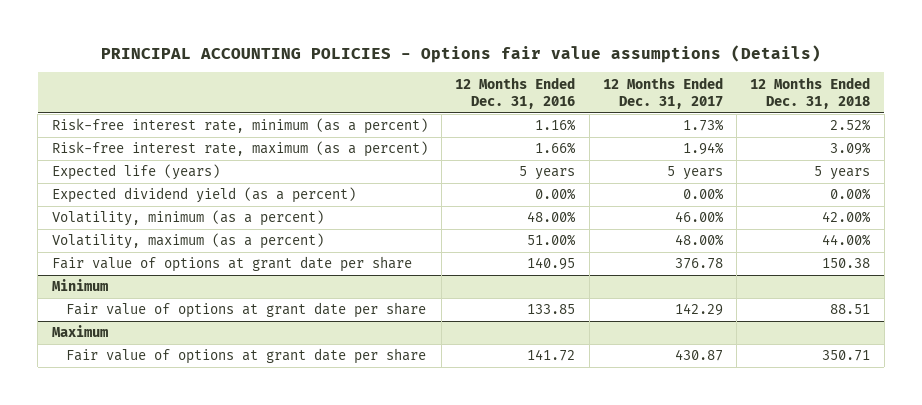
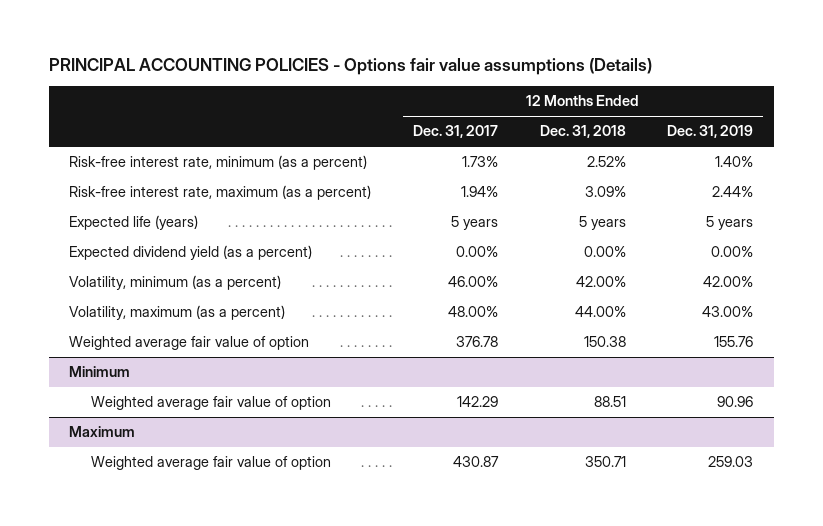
- | 12 Months Ended Dec. 31, 2016 | 12 Months Ended Dec. 31, 2017 | 12 Months Ended Dec. 31, 2018
+ | 12 Months Ended Dec. 31, 2017 | 12 Months Ended Dec. 31, 2018 | 12 Months Ended Dec. 31, 2019
- Fair value of options at grant date per share | 140.95 | 376.78 | 150.38
+ Weighted average fair value of option | 376.78 | 150.38 | 155.76
@ Minimum
- Fair value of options at grant date per share | 133.85 | 142.29 | 88.51
+ Weighted average fair value of option | 142.29 | 88.51 | 90.96
@ Maximum
- Fair value of options at grant date per share | 141.72 | 430.87 | 350.71
+ Weighted average fair value of option | 430.87 | 350.71 | 259.03

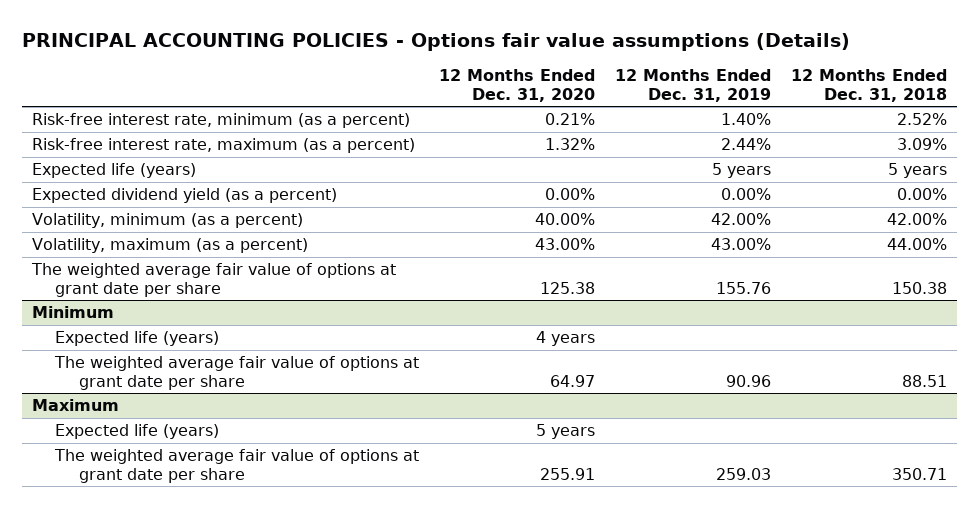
- | 12 Months Ended Dec. 31, 2017 | 12 Months Ended Dec. 31, 2018 | 12 Months Ended Dec. 31, 2019
+ | 12 Months Ended Dec. 31, 2020 | 12 Months Ended Dec. 31, 2019 | 12 Months Ended Dec. 31, 2018
- Weighted average fair value of option | 376.78 | 150.38 | 155.76
+ The weighted average fair value of options at grant date per share | 125.38 | 155.76 | 150.38
@ Minimum
- Weighted average fair value of option | 142.29 | 88.51 | 90.96
+ Expected life (years) | 4 years | |
+ The weighted average fair value of options at grant date per share | 64.97 | 90.96 | 88.51
@ Maximum
- Weighted average fair value of option | 430.87 | 350.71 | 259.03
+ Expected life (years) | 5 years | |
+ The weighted average fair value of options at grant date per share | 255.91 | 259.03 | 350.71

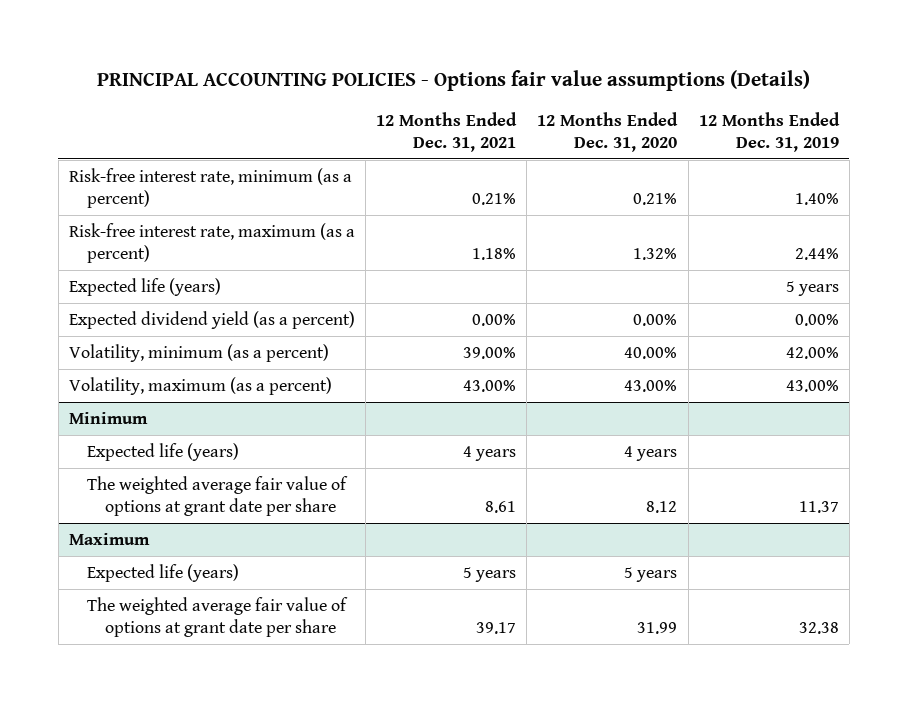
- | 12 Months Ended Dec. 31, 2020 | 12 Months Ended Dec. 31, 2019 | 12 Months Ended Dec. 31, 2018
+ | 12 Months Ended Dec. 31, 2021 | 12 Months Ended Dec. 31, 2020 | 12 Months Ended Dec. 31, 2019
- The weighted average fair value of options at grant date per share | 125.38 | 155.76 | 150.38
@ Minimum
- The weighted average fair value of options at grant date per share | 64.97 | 90.96 | 88.51
+ The weighted average fair value of options at grant date per share | 8.61 | 8.12 | 11.37
@ Maximum
- The weighted average fair value of options at grant date per share | 255.91 | 259.03 | 350.71
+ The weighted average fair value of options at grant date per share | 39.17 | 31.99 | 32.38

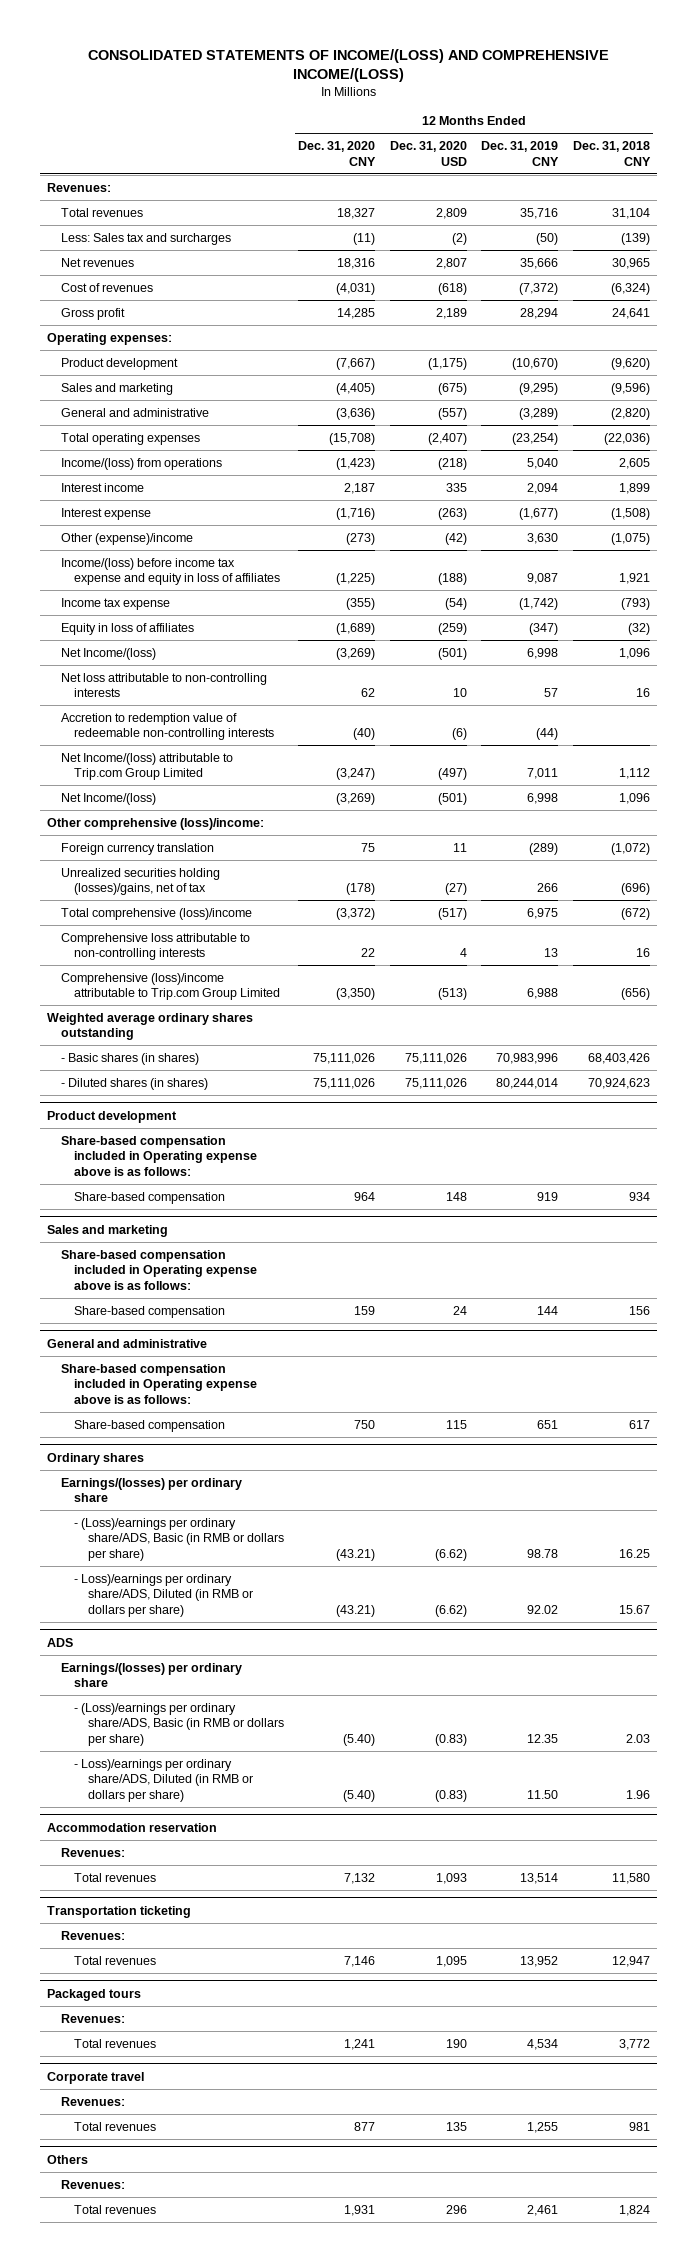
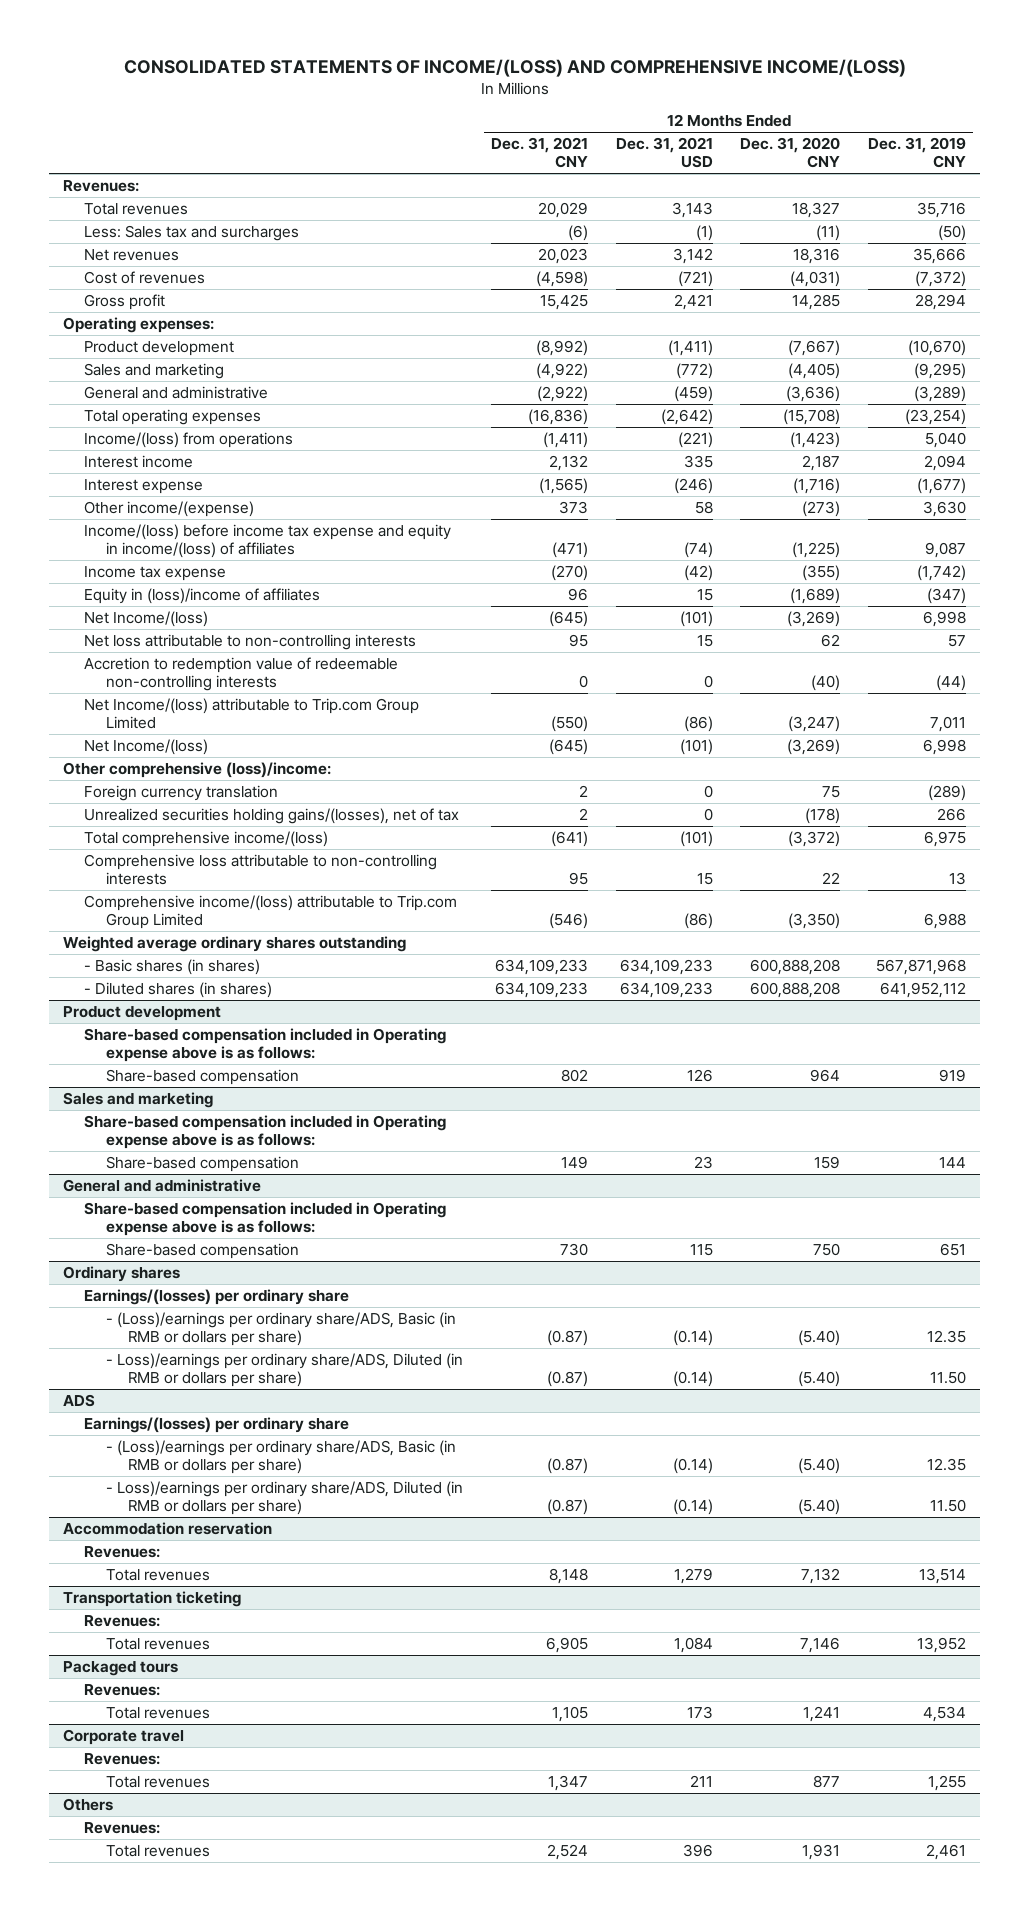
- | 12 Months Ended Dec. 31, 2020 CNY | 12 Months Ended Dec. 31, 2020 USD | 12 Months Ended Dec. 31, 2019 CNY | 12 Months Ended Dec. 31, 2018 CNY
+ | 12 Months Ended Dec. 31, 2021 CNY | 12 Months Ended Dec. 31, 2021 USD | 12 Months Ended Dec. 31, 2020 CNY | 12 Months Ended Dec. 31, 2019 CNY
- Other (expense)/income | (273) | (42) | 3,630 | (1,075)
- Income/(loss) before income tax expense and equity in loss of affiliates | (1,225) | (188) | 9,087 | 1,921
+ Other income/(expense) | 373 | 58 | (273) | 3,630
+ Income/(loss) before income tax expense and equity in income/(loss) of affiliates | (471) | (74) | (1,225) | 9,087
- Equity in loss of affiliates | (1,689) | (259) | (347) | (32)
+ Equity in (loss)/income of affiliates | 96 | 15 | (1,689) | (347)
- Unrealized securities holding (losses)/gains, net of tax | (178) | (27) | 266 | (696)
- Total comprehensive (loss)/income | (3,372) | (517) | 6,975 | (672)
+ Unrealized securities holding gains/(losses), net of tax | 2 | 0 | (178) | 266
+ Total comprehensive income/(loss) | (641) | (101) | (3,372) | 6,975
- Comprehensive (loss)/income attributable to Trip.com Group Limited | (3,350) | (513) | 6,988 | (656)
+ Comprehensive income/(loss) attributable to Trip.com Group Limited | (546) | (86) | (3,350) | 6,988
- - Basic shares (in shares) | 75,111,026 | 75,111,026 | 70,983,996 | 68,403,426
- - Diluted shares (in shares) | 75,111,026 | 75,111,026 | 80,244,014 | 70,924,623
+ - Basic shares (in shares) | 634,109,233 | 634,109,233 | 600,888,208 | 567,871,968
+ - Diluted shares (in shares) | 634,109,233 | 634,109,233 | 600,888,208 | 641,952,112
@ Ordinary shares
- - (Loss)/earnings per ordinary share/ADS, Basic (in RMB or dollars per share) | (43.21) | (6.62) | 98.78 | 16.25
- - Loss)/earnings per ordinary share/ADS, Diluted (in RMB or dollars per share) | (43.21) | (6.62) | 92.02 | 15.67
+ - (Loss)/earnings per ordinary share/ADS, Basic (in RMB or dollars per share) | (0.87) | (0.14) | (5.40) | 12.35
+ - Loss)/earnings per ordinary share/ADS, Diluted (in RMB or dollars per share) | (0.87) | (0.14) | (5.40) | 11.50

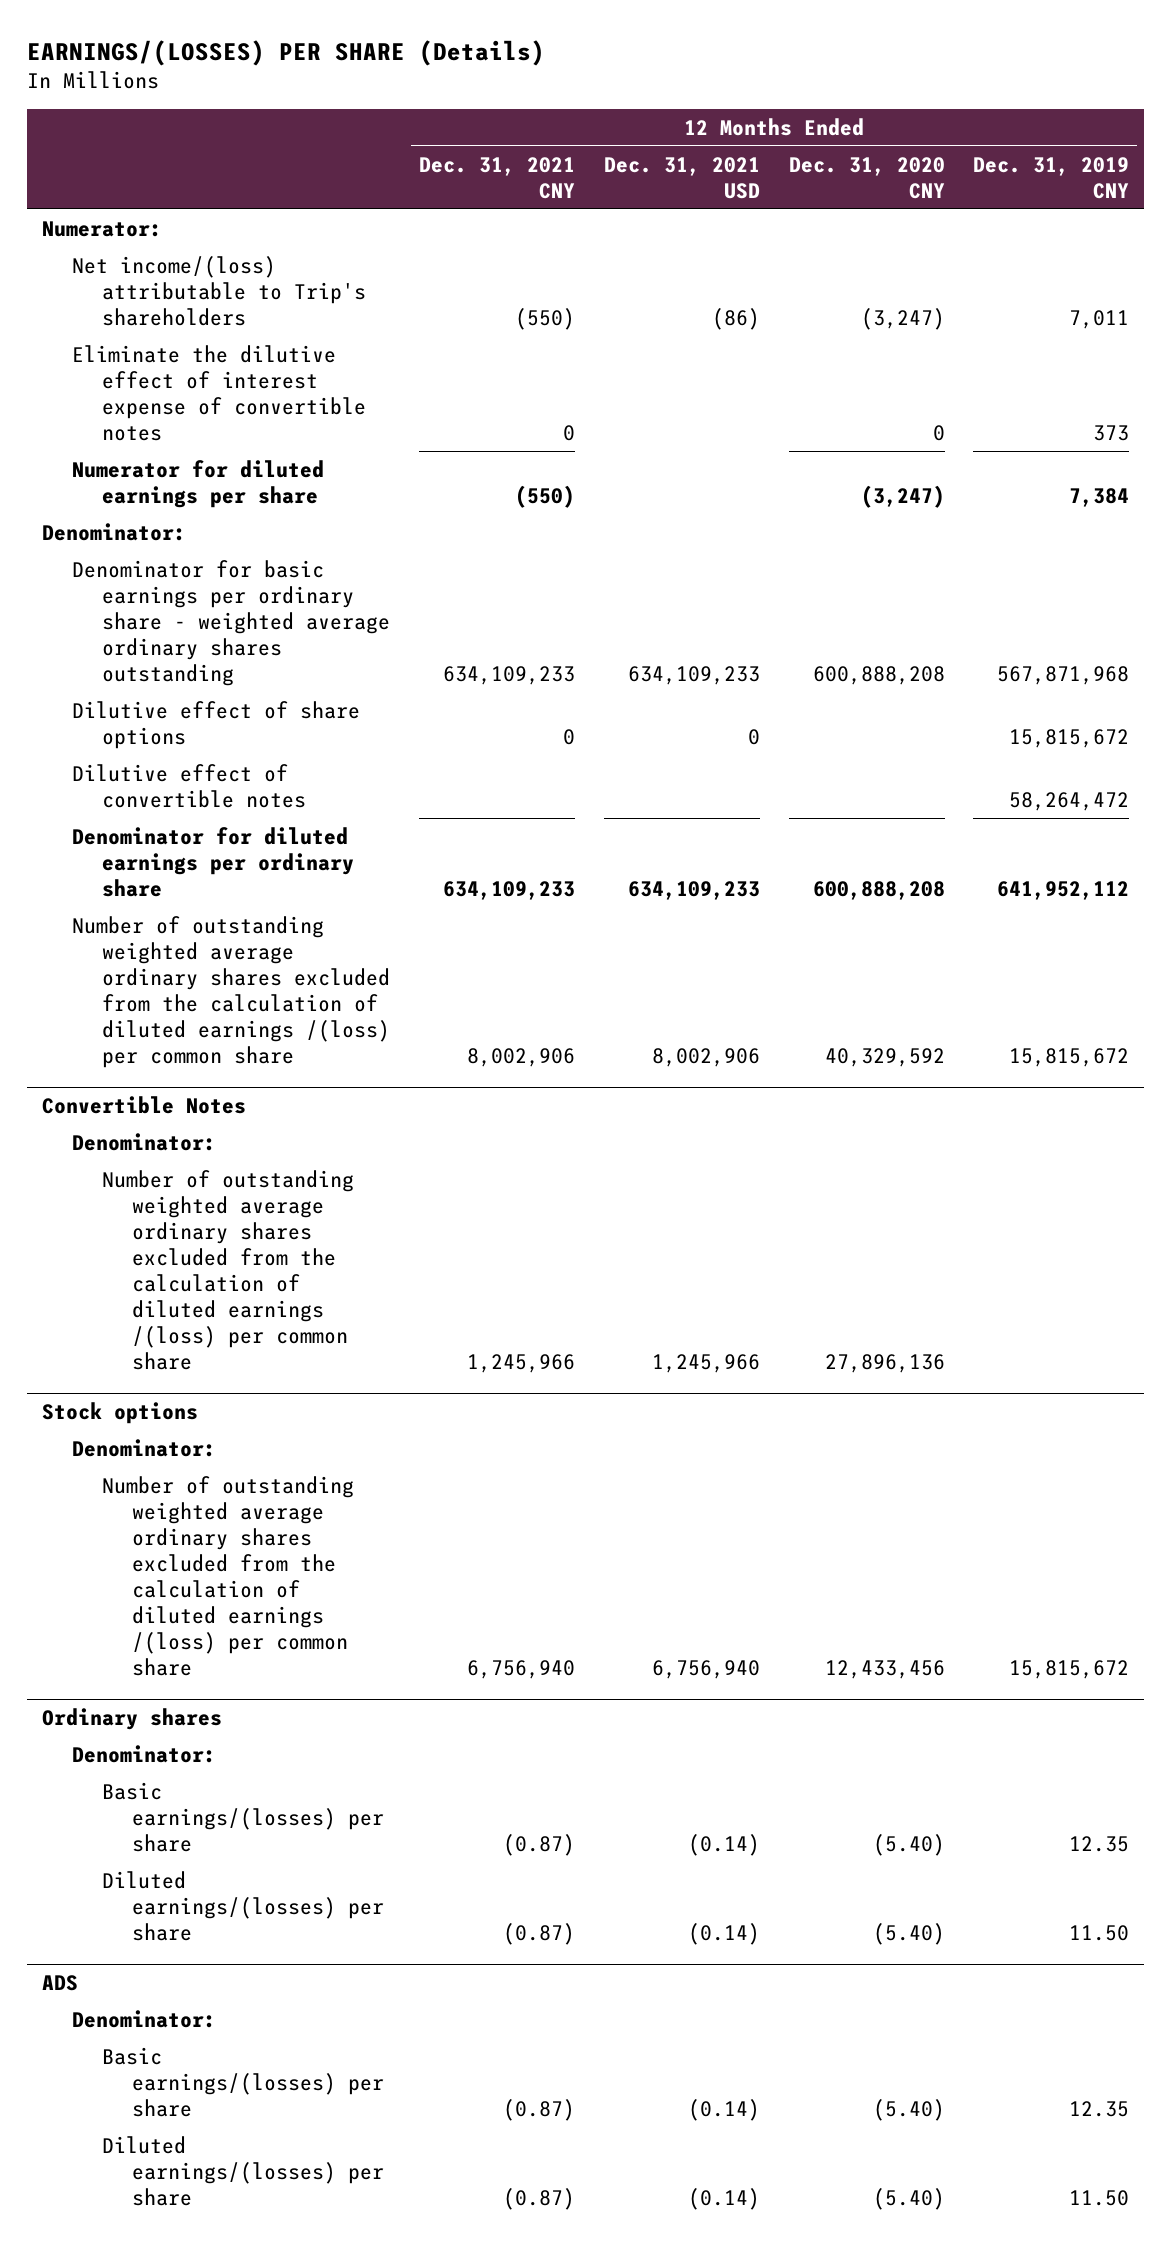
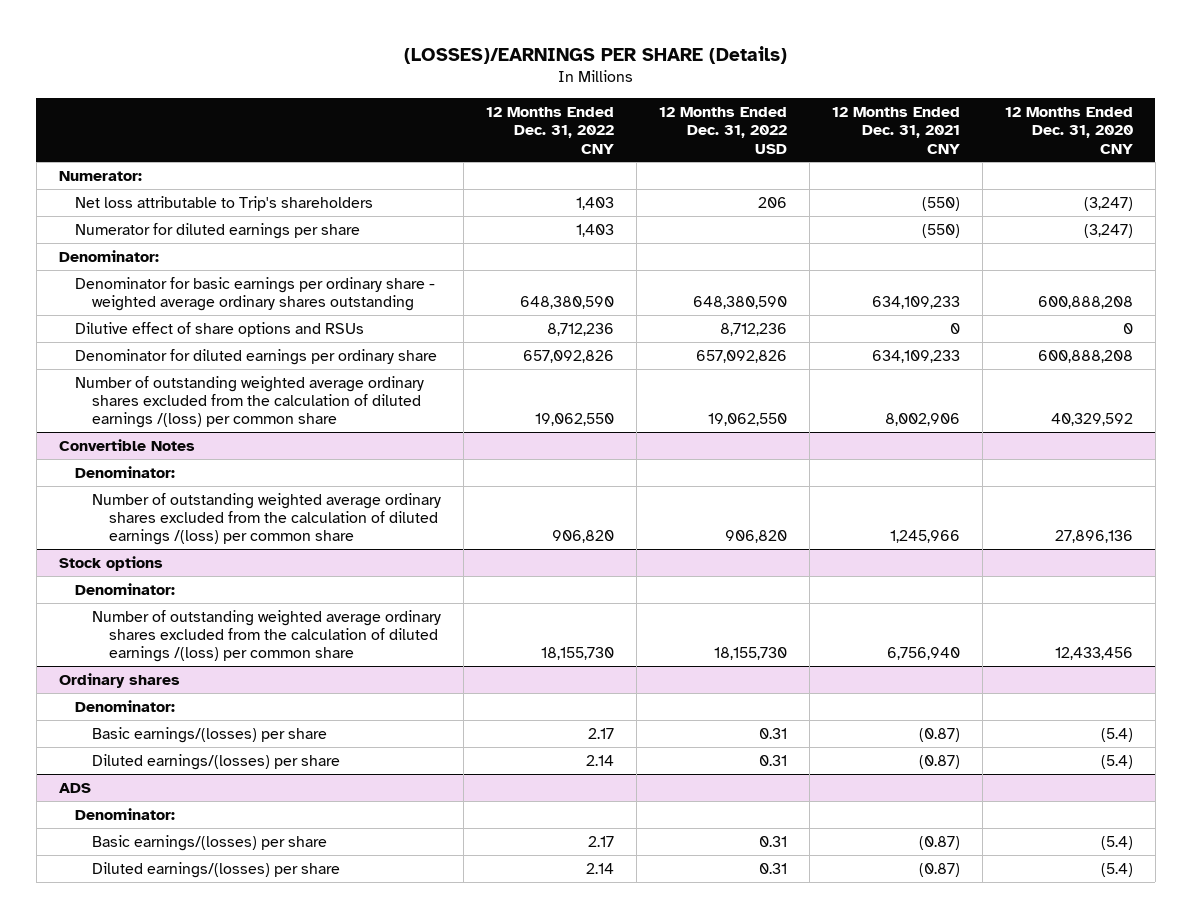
- EARNINGS/(LOSSES) PER SHARE (Details)
+ (LOSSES)/EARNINGS PER SHARE (Details)
- | 12 Months Ended Dec. 31, 2021 CNY | 12 Months Ended Dec. 31, 2021 USD | 12 Months Ended Dec. 31, 2020 CNY | 12 Months Ended Dec. 31, 2019 CNY
+ | 12 Months Ended Dec. 31, 2022 CNY | 12 Months Ended Dec. 31, 2022 USD | 12 Months Ended Dec. 31, 2021 CNY | 12 Months Ended Dec. 31, 2020 CNY
- Net income/(loss) attributable to Trip's shareholders | (550) | (86) | (3,247) | 7,011
- Eliminate the dilutive effect of interest expense of convertible notes | 0 | | 0 | 373
+ Net loss attributable to Trip's shareholders | 1,403 | 206 | (550) | (3,247)
- Dilutive effect of share options | 0 | 0 | | 15,815,672
- Dilutive effect of convertible notes | | | | 58,264,472
+ Dilutive effect of share options and RSUs | 8,712,236 | 8,712,236 | 0 | 0
@ Ordinary shares
- Basic earnings/(losses) per share | (0.87) | (0.14) | (5.40) | 12.35
- Diluted earnings/(losses) per share | (0.87) | (0.14) | (5.40) | 11.50
+ Basic earnings/(losses) per share | 2.17 | 0.31 | (0.87) | (5.4)
+ Diluted earnings/(losses) per share | 2.14 | 0.31 | (0.87) | (5.4)
@ ADS
- Basic earnings/(losses) per share | (0.87) | (0.14) | (5.40) | 12.35
- Diluted earnings/(losses) per share | (0.87) | (0.14) | (5.40) | 11.50
+ Basic earnings/(losses) per share | 2.17 | 0.31 | (0.87) | (5.4)
+ Diluted earnings/(losses) per share | 2.14 | 0.31 | (0.87) | (5.4)

